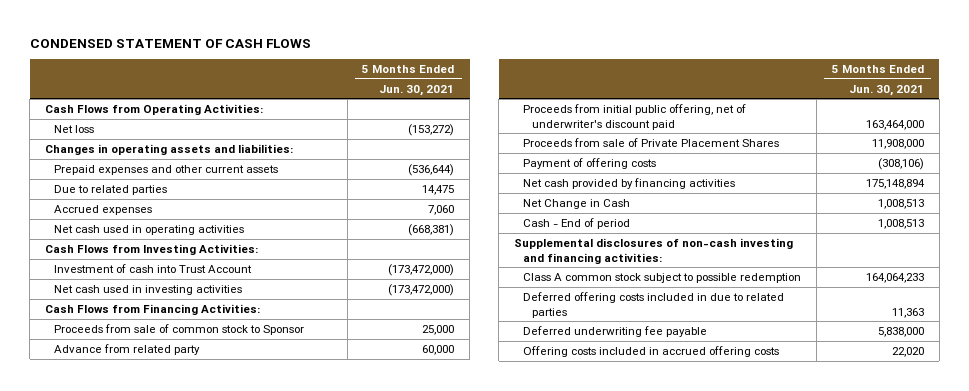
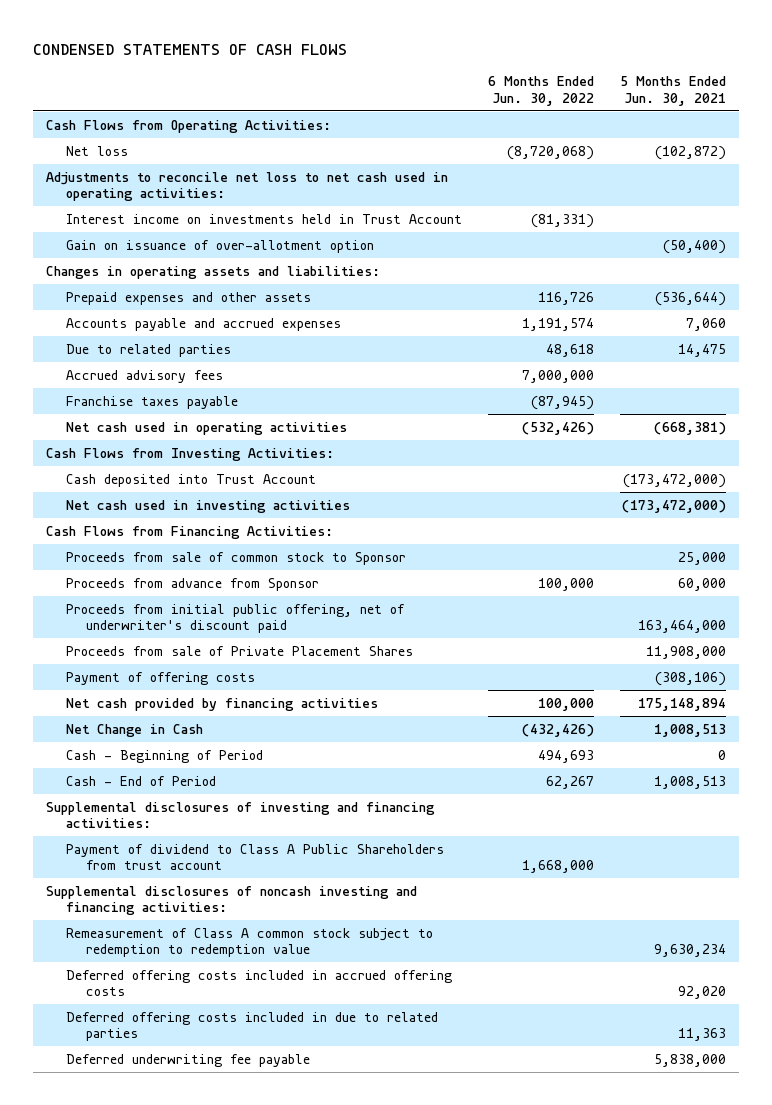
- CONDENSED STATEMENT OF CASH FLOWS
+ CONDENSED STATEMENTS OF CASH FLOWS
- | 5 Months Ended Jun. 30, 2021
+ | 6 Months Ended Jun. 30, 2022 | 5 Months Ended Jun. 30, 2021
- Net loss | (153,272)
+ Net loss | (8,720,068) | (102,872)
+ Adjustments to reconcile net loss to net cash used in operating activities:
+ Interest income on investments held in Trust Account | (81,331) |
+ Gain on issuance of over-allotment option | | (50,400)
- Prepaid expenses and other current assets | (536,644)
+ Prepaid expenses and other assets | 116,726 | (536,644)
+ Accounts payable and accrued expenses | 1,191,574 | 7,060
- Accrued expenses | 7,060
+ Accrued advisory fees | 7,000,000 |
+ Franchise taxes payable | (87,945) |
- Investment of cash into Trust Account | (173,472,000)
+ Cash deposited into Trust Account | | (173,472,000)
- Advance from related party | 60,000
+ Proceeds from advance from Sponsor | 100,000 | 60,000
- Cash - End of period | 1,008,513
- Supplemental disclosures of non-cash investing and financing activities:
- Class A common stock subject to possible redemption | 164,064,233
+ Cash - Beginning of Period | 494,693 | 0
+ Cash - End of Period | 62,267 | 1,008,513
+ Supplemental disclosures of investing and financing activities:
+ Payment of dividend to Class A Public Shareholders from trust account | 1,668,000 |
+ Supplemental disclosures of noncash investing and financing activities:
+ Remeasurement of Class A common stock subject to redemption to redemption value | | 9,630,234
+ Deferred offering costs included in accrued offering costs | | 92,020
- Offering costs included in accrued offering costs | 22,020

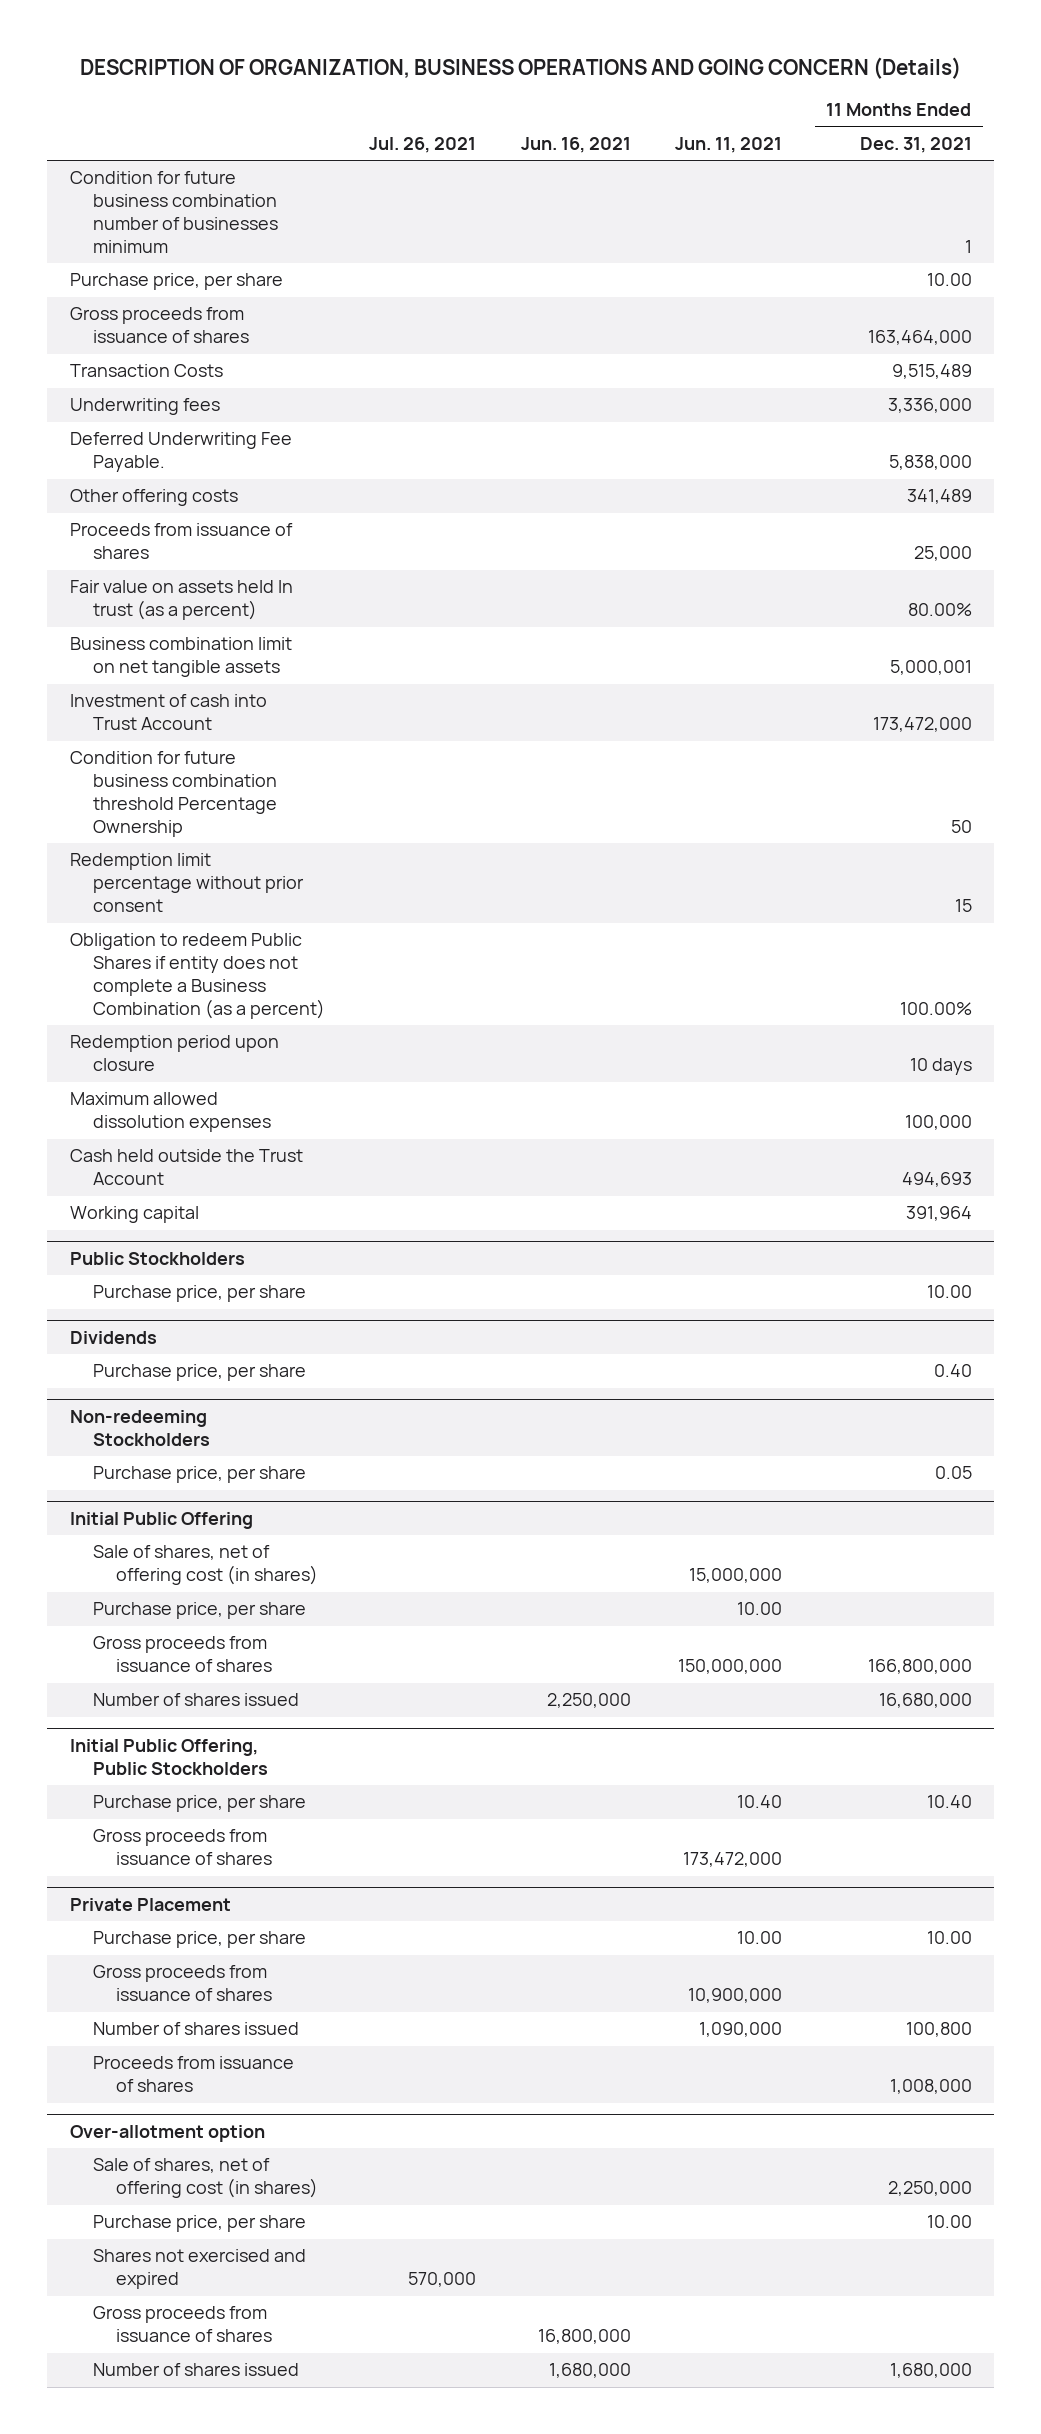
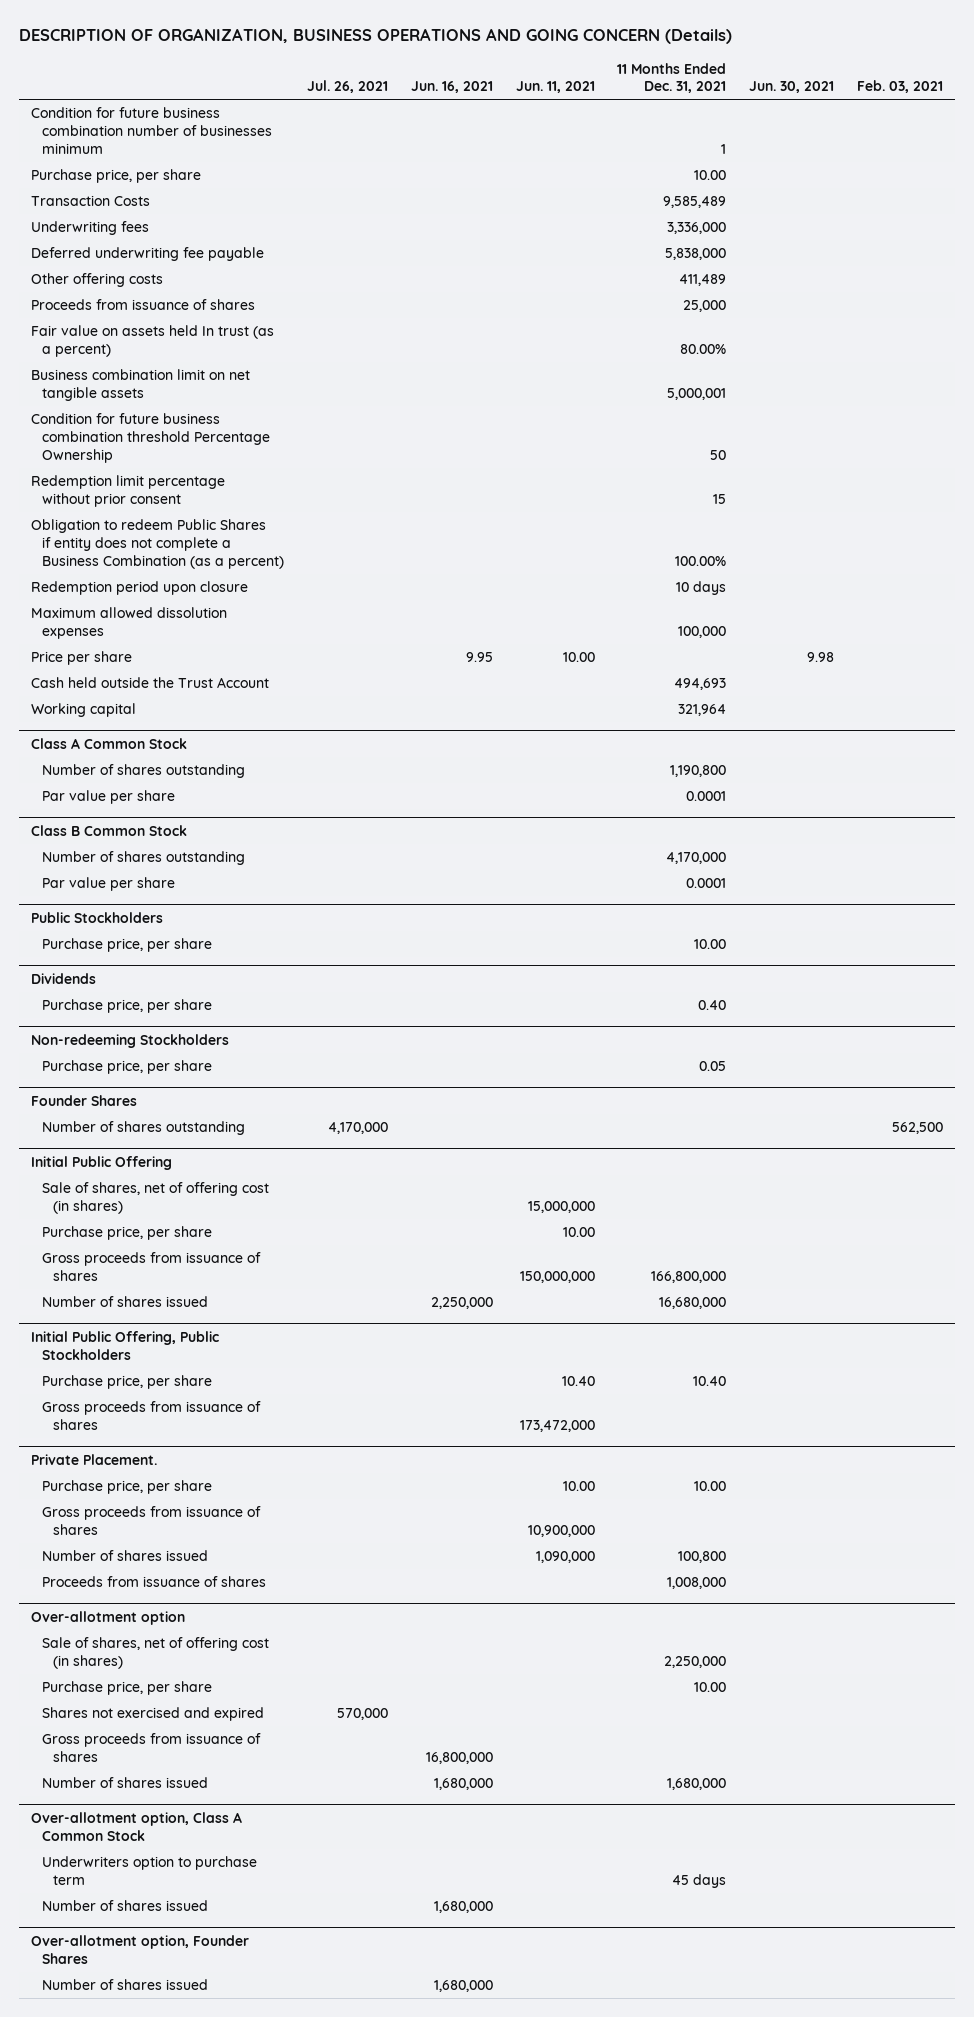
- | Jul. 26, 2021 | Jun. 16, 2021 | Jun. 11, 2021 | 11 Months Ended Dec. 31, 2021
+ | Jul. 26, 2021 | Jun. 16, 2021 | Jun. 11, 2021 | 11 Months Ended Dec. 31, 2021 | Jun. 30, 2021 | Feb. 03, 2021
- Gross proceeds from issuance of shares | | | | 163,464,000
- Transaction Costs | | | | 9,515,489
+ Transaction Costs | | | | 9,585,489 | |
- Deferred Underwriting Fee Payable. | | | | 5,838,000
- Other offering costs | | | | 341,489
+ Deferred underwriting fee payable | | | | 5,838,000 | |
+ Other offering costs | | | | 411,489 | |
- Investment of cash into Trust Account | | | | 173,472,000
+ Price per share | | 9.95 | 10.00 | | 9.98 |
- Working capital | | | | 391,964
+ Working capital | | | | 321,964 | |
+ Class A Common Stock
+ Number of shares outstanding | | | | 1,190,800 | |
+ Par value per share | | | | 0.0001 | |
+ Class B Common Stock
+ Number of shares outstanding | | | | 4,170,000 | |
+ Par value per share | | | | 0.0001 | |
+ Founder Shares
+ Number of shares outstanding | 4,170,000 | | | | | 562,500
- Private Placement
+ Private Placement.
+ Over-allotment option, Class A Common Stock
+ Underwriters option to purchase term | | | | 45 days | |
+ Number of shares issued | | 1,680,000 | | | |
+ Over-allotment option, Founder Shares
+ Number of shares issued | | 1,680,000 | | | |

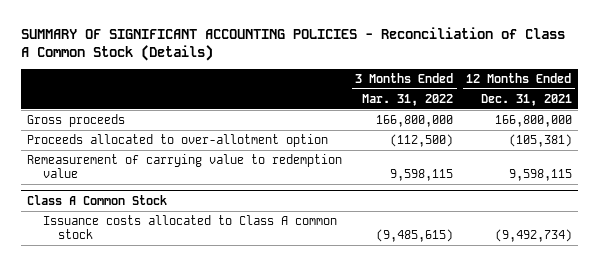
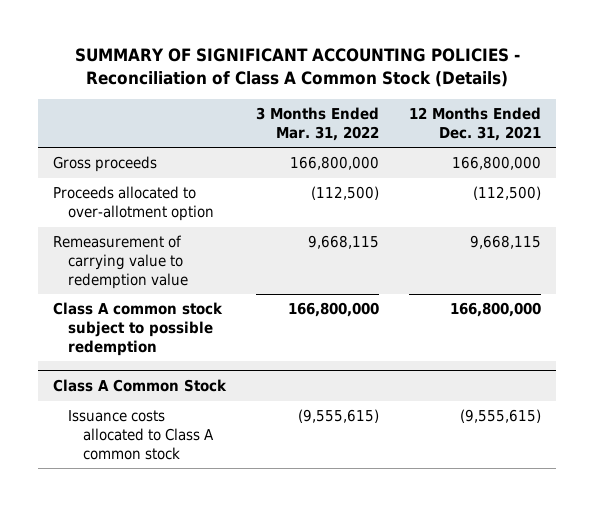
- Proceeds allocated to over-allotment option | (112,500) | (105,381)
- Remeasurement of carrying value to redemption value | 9,598,115 | 9,598,115
+ Proceeds allocated to over-allotment option | (112,500) | (112,500)
+ Remeasurement of carrying value to redemption value | 9,668,115 | 9,668,115
+ Class A common stock subject to possible redemption | 166,800,000 | 166,800,000
@ Class A Common Stock
- Issuance costs allocated to Class A common stock | (9,485,615) | (9,492,734)
+ Issuance costs allocated to Class A common stock | (9,555,615) | (9,555,615)

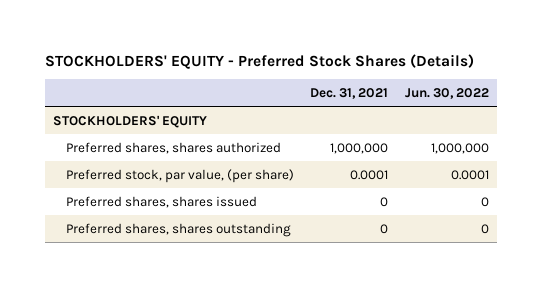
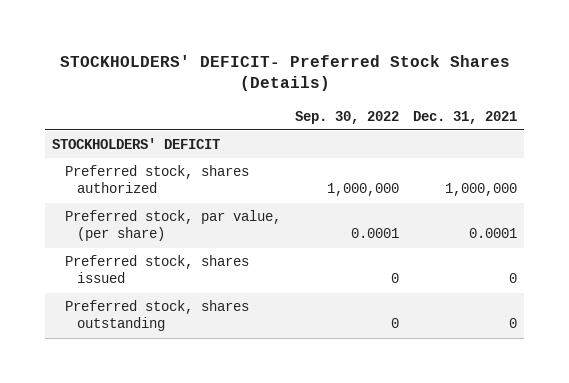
- STOCKHOLDERS' EQUITY - Preferred Stock Shares (Details)
+ STOCKHOLDERS' DEFICIT- Preferred Stock Shares (Details)
- | Dec. 31, 2021 | Jun. 30, 2022
+ | Sep. 30, 2022 | Dec. 31, 2021
- STOCKHOLDERS' EQUITY
- Preferred shares, shares authorized | 1,000,000 | 1,000,000
+ STOCKHOLDERS' DEFICIT
+ Preferred stock, shares authorized | 1,000,000 | 1,000,000
- Preferred shares, shares issued | 0 | 0
- Preferred shares, shares outstanding | 0 | 0
+ Preferred stock, shares issued | 0 | 0
+ Preferred stock, shares outstanding | 0 | 0

